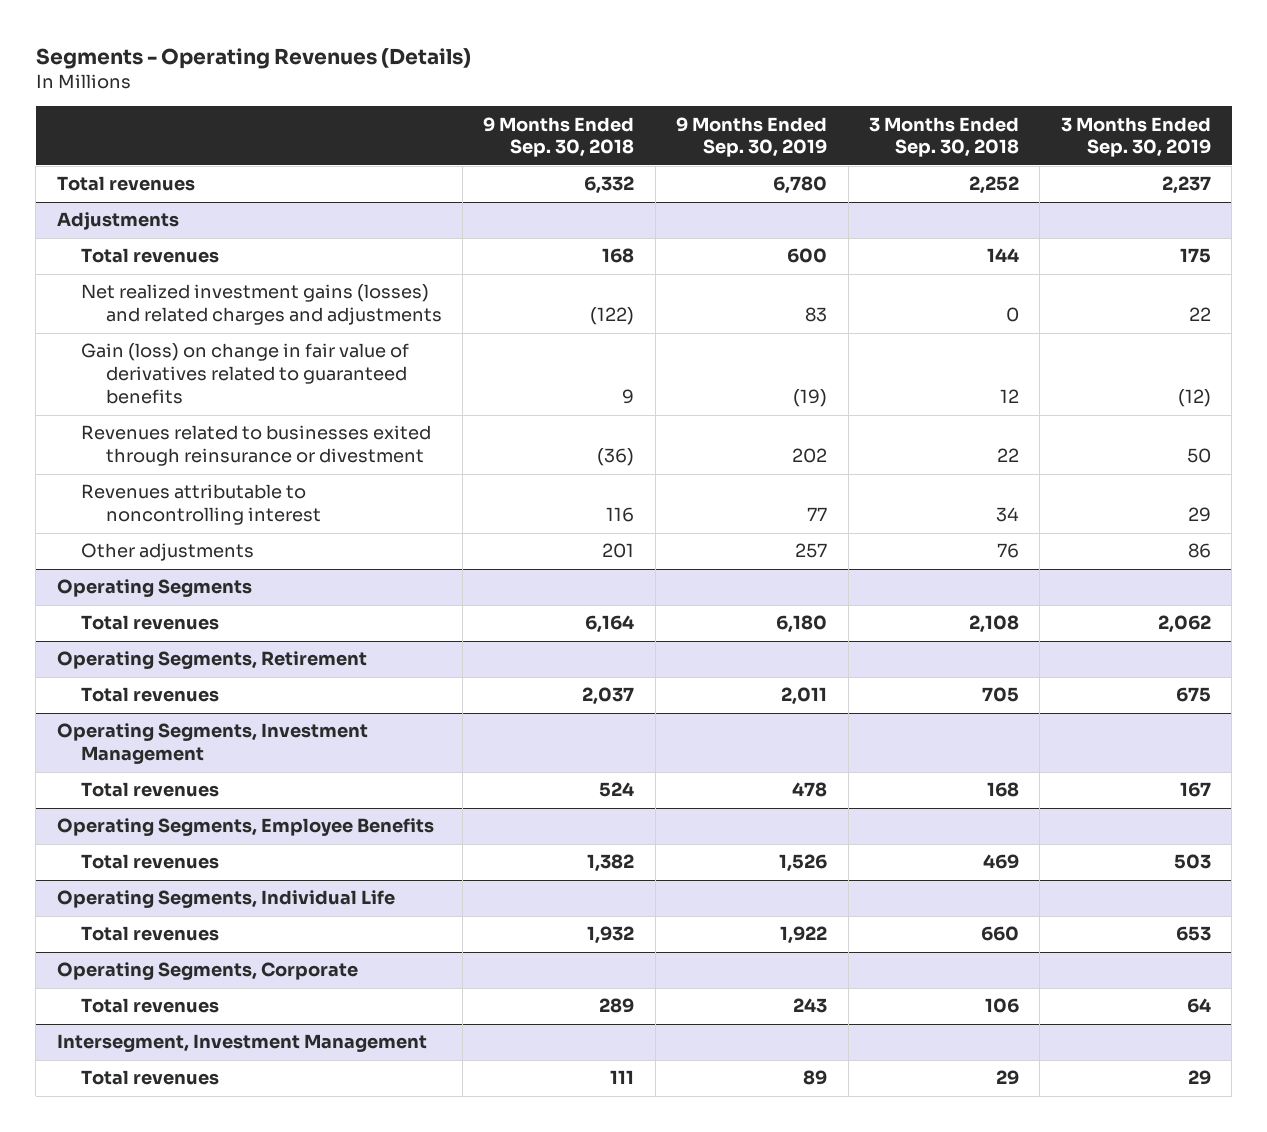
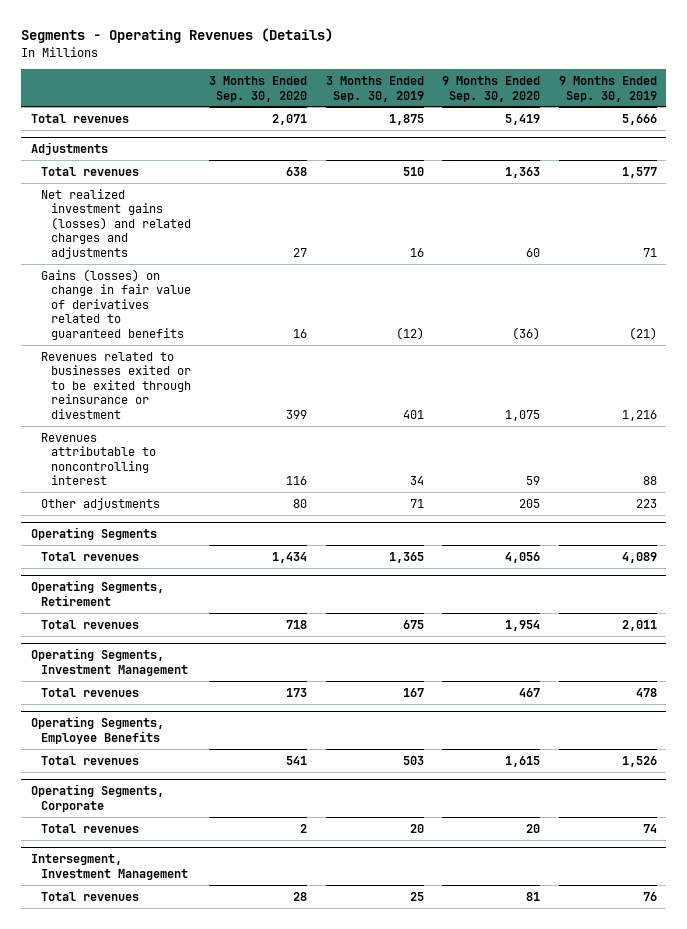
- | 9 Months Ended Sep. 30, 2018 | 9 Months Ended Sep. 30, 2019 | 3 Months Ended Sep. 30, 2018 | 3 Months Ended Sep. 30, 2019
+ | 3 Months Ended Sep. 30, 2020 | 3 Months Ended Sep. 30, 2019 | 9 Months Ended Sep. 30, 2020 | 9 Months Ended Sep. 30, 2019
- Total revenues | 6,332 | 6,780 | 2,252 | 2,237
+ Total revenues | 2,071 | 1,875 | 5,419 | 5,666
@ Adjustments
- Total revenues | 168 | 600 | 144 | 175
- Net realized investment gains (losses) and related charges and adjustments | (122) | 83 | 0 | 22
- Gain (loss) on change in fair value of derivatives related to guaranteed benefits | 9 | (19) | 12 | (12)
- Revenues related to businesses exited through reinsurance or divestment | (36) | 202 | 22 | 50
- Revenues attributable to noncontrolling interest | 116 | 77 | 34 | 29
- Other adjustments | 201 | 257 | 76 | 86
+ Total revenues | 638 | 510 | 1,363 | 1,577
+ Net realized investment gains (losses) and related charges and adjustments | 27 | 16 | 60 | 71
+ Gains (losses) on change in fair value of derivatives related to guaranteed benefits | 16 | (12) | (36) | (21)
+ Revenues related to businesses exited or to be exited through reinsurance or divestment | 399 | 401 | 1,075 | 1,216
+ Revenues attributable to noncontrolling interest | 116 | 34 | 59 | 88
+ Other adjustments | 80 | 71 | 205 | 223
@ Operating Segments
- Total revenues | 6,164 | 6,180 | 2,108 | 2,062
+ Total revenues | 1,434 | 1,365 | 4,056 | 4,089
- Operating Segments, Individual Life
- Total revenues | 1,932 | 1,922 | 660 | 653
@ Operating Segments, Corporate
- Total revenues | 289 | 243 | 106 | 64
+ Total revenues | 2 | 20 | 20 | 74
@ Intersegment, Investment Management
- Total revenues | 111 | 89 | 29 | 29
+ Total revenues | 28 | 25 | 81 | 76

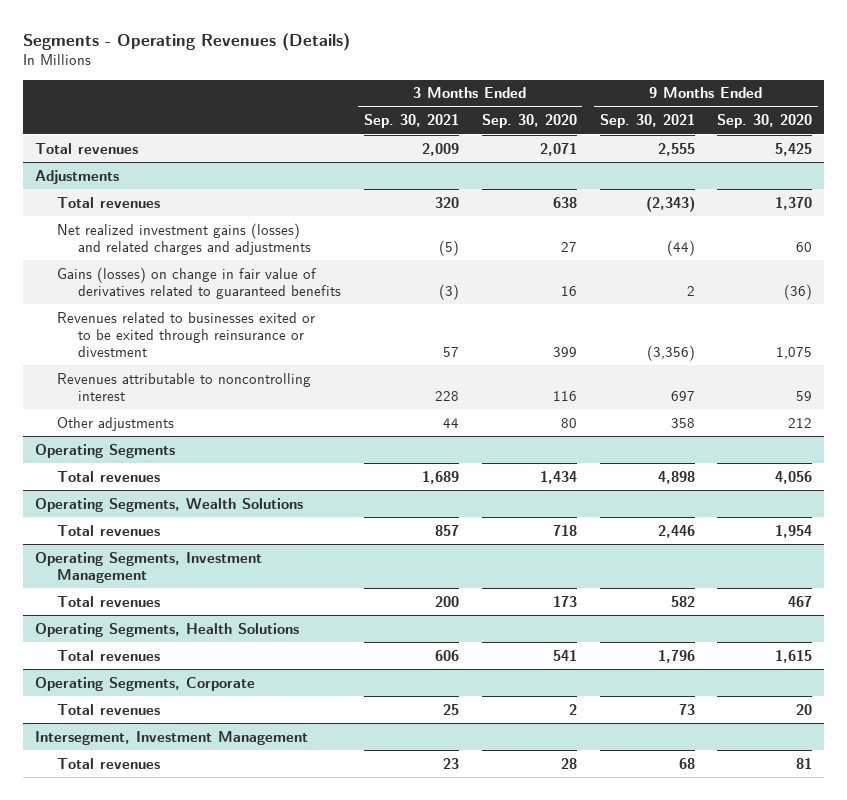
- | 3 Months Ended Sep. 30, 2020 | 3 Months Ended Sep. 30, 2019 | 9 Months Ended Sep. 30, 2020 | 9 Months Ended Sep. 30, 2019
+ | 3 Months Ended Sep. 30, 2021 | 3 Months Ended Sep. 30, 2020 | 9 Months Ended Sep. 30, 2021 | 9 Months Ended Sep. 30, 2020
- Total revenues | 2,071 | 1,875 | 5,419 | 5,666
+ Total revenues | 2,009 | 2,071 | 2,555 | 5,425
@ Adjustments
- Total revenues | 638 | 510 | 1,363 | 1,577
+ Total revenues | 320 | 638 | (2,343) | 1,370
- Other adjustments | 80 | 71 | 205 | 223
+ Other adjustments | 44 | 80 | 358 | 212
- Operating Segments, Retirement
+ Operating Segments, Wealth Solutions
- Operating Segments, Employee Benefits
+ Operating Segments, Health Solutions

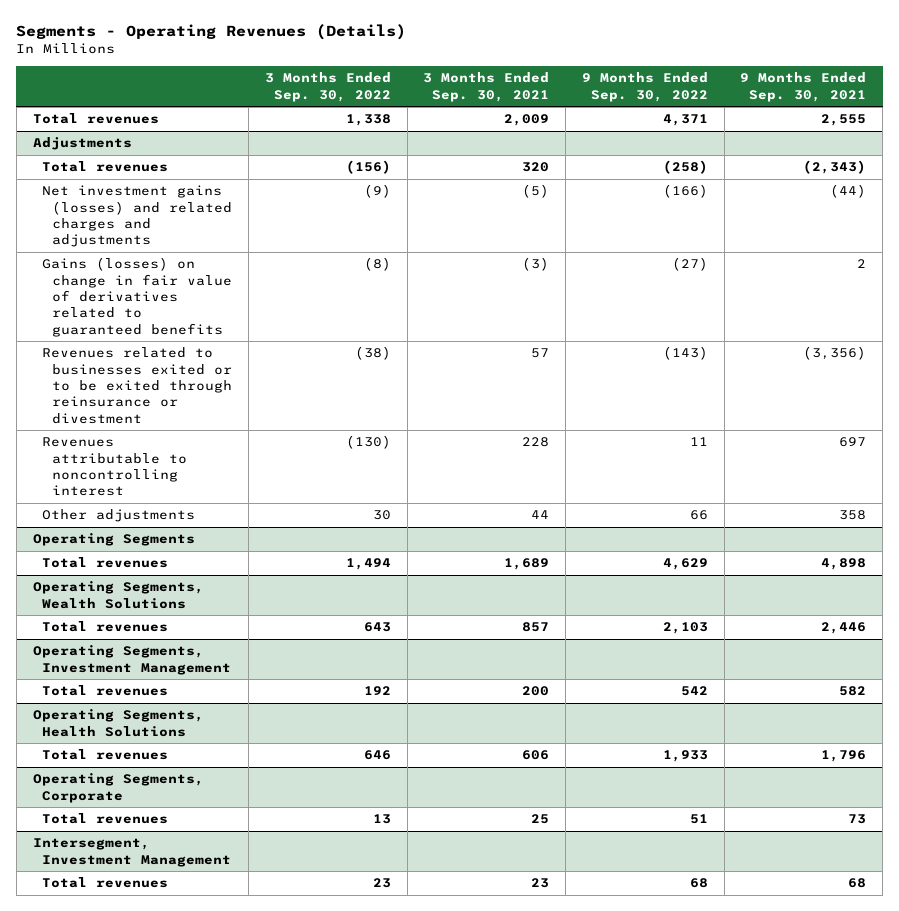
- | 3 Months Ended Sep. 30, 2021 | 3 Months Ended Sep. 30, 2020 | 9 Months Ended Sep. 30, 2021 | 9 Months Ended Sep. 30, 2020
+ | 3 Months Ended Sep. 30, 2022 | 3 Months Ended Sep. 30, 2021 | 9 Months Ended Sep. 30, 2022 | 9 Months Ended Sep. 30, 2021
@ Adjustments
- Net realized investment gains (losses) and related charges and adjustments | (5) | 27 | (44) | 60
+ Net investment gains (losses) and related charges and adjustments | (9) | (5) | (166) | (44)

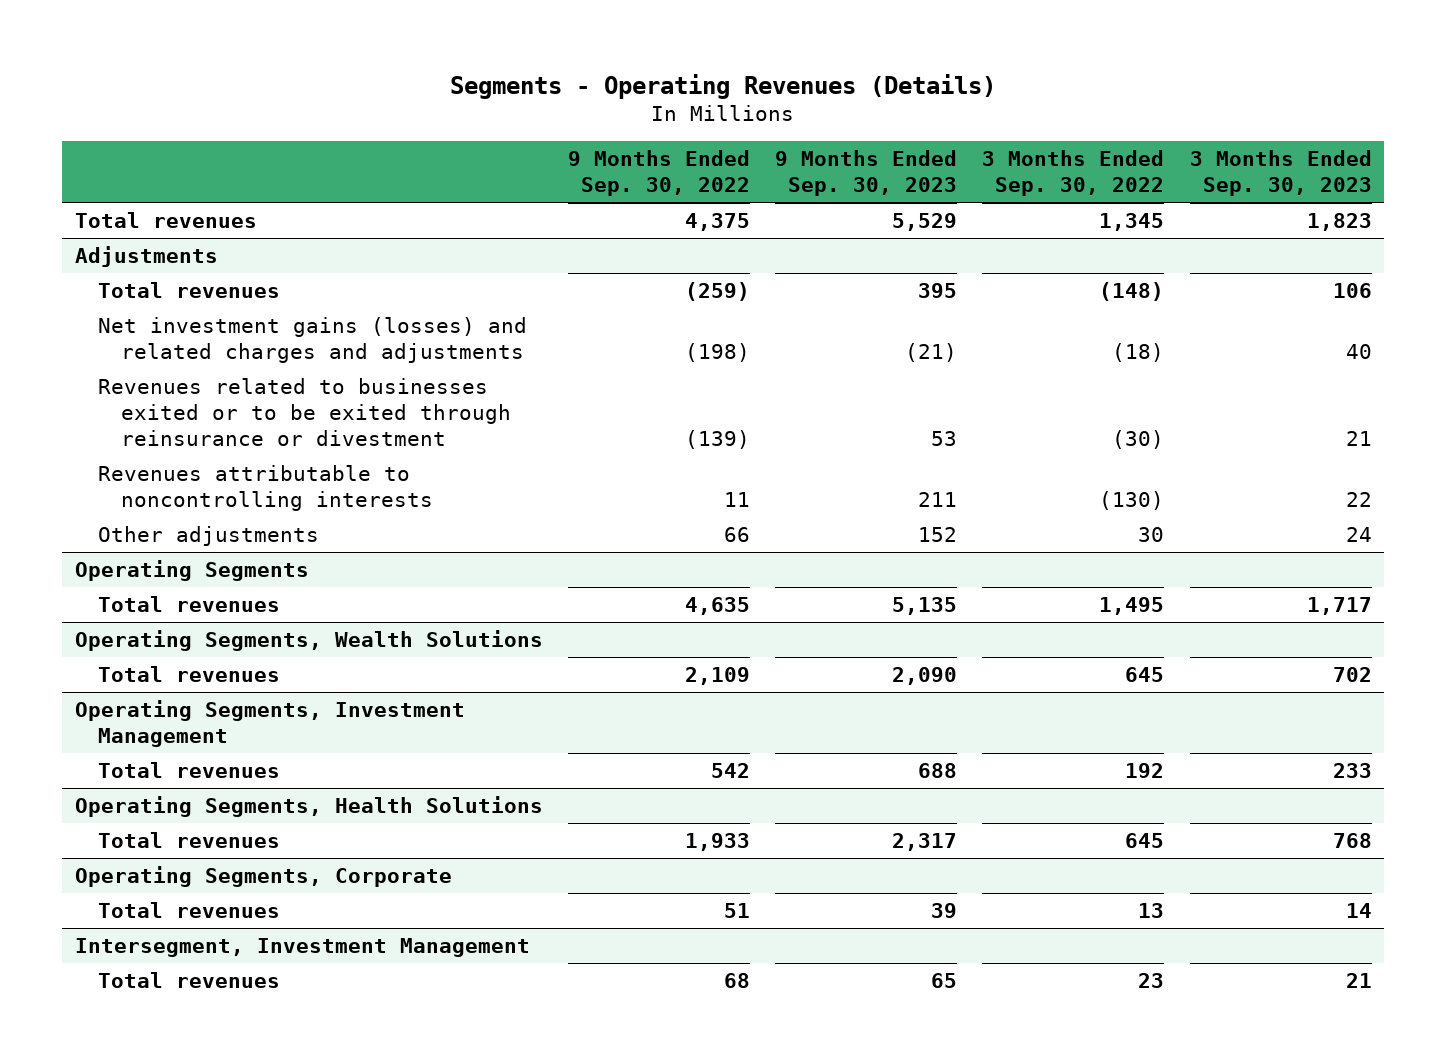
- | 3 Months Ended Sep. 30, 2022 | 3 Months Ended Sep. 30, 2021 | 9 Months Ended Sep. 30, 2022 | 9 Months Ended Sep. 30, 2021
+ | 9 Months Ended Sep. 30, 2022 | 9 Months Ended Sep. 30, 2023 | 3 Months Ended Sep. 30, 2022 | 3 Months Ended Sep. 30, 2023
- Total revenues | 1,338 | 2,009 | 4,371 | 2,555
+ Total revenues | 4,375 | 5,529 | 1,345 | 1,823
@ Adjustments
- Total revenues | (156) | 320 | (258) | (2,343)
- Net investment gains (losses) and related charges and adjustments | (9) | (5) | (166) | (44)
- Gains (losses) on change in fair value of derivatives related to guaranteed benefits | (8) | (3) | (27) | 2
- Revenues related to businesses exited or to be exited through reinsurance or divestment | (38) | 57 | (143) | (3,356)
- Revenues attributable to noncontrolling interest | (130) | 228 | 11 | 697
+ Total revenues | (259) | 395 | (148) | 106
+ Net investment gains (losses) and related charges and adjustments | (198) | (21) | (18) | 40
+ Revenues related to businesses exited or to be exited through reinsurance or divestment | (139) | 53 | (30) | 21
+ Revenues attributable to noncontrolling interests | 11 | 211 | (130) | 22
@ Operating Segments
- Total revenues | 1,494 | 1,689 | 4,629 | 4,898
+ Total revenues | 4,635 | 5,135 | 1,495 | 1,717
@ Operating Segments, Wealth Solutions
- Total revenues | 643 | 857 | 2,103 | 2,446
+ Total revenues | 2,109 | 2,090 | 645 | 702
@ Operating Segments, Health Solutions
- Total revenues | 646 | 606 | 1,933 | 1,796
+ Total revenues | 1,933 | 2,317 | 645 | 768

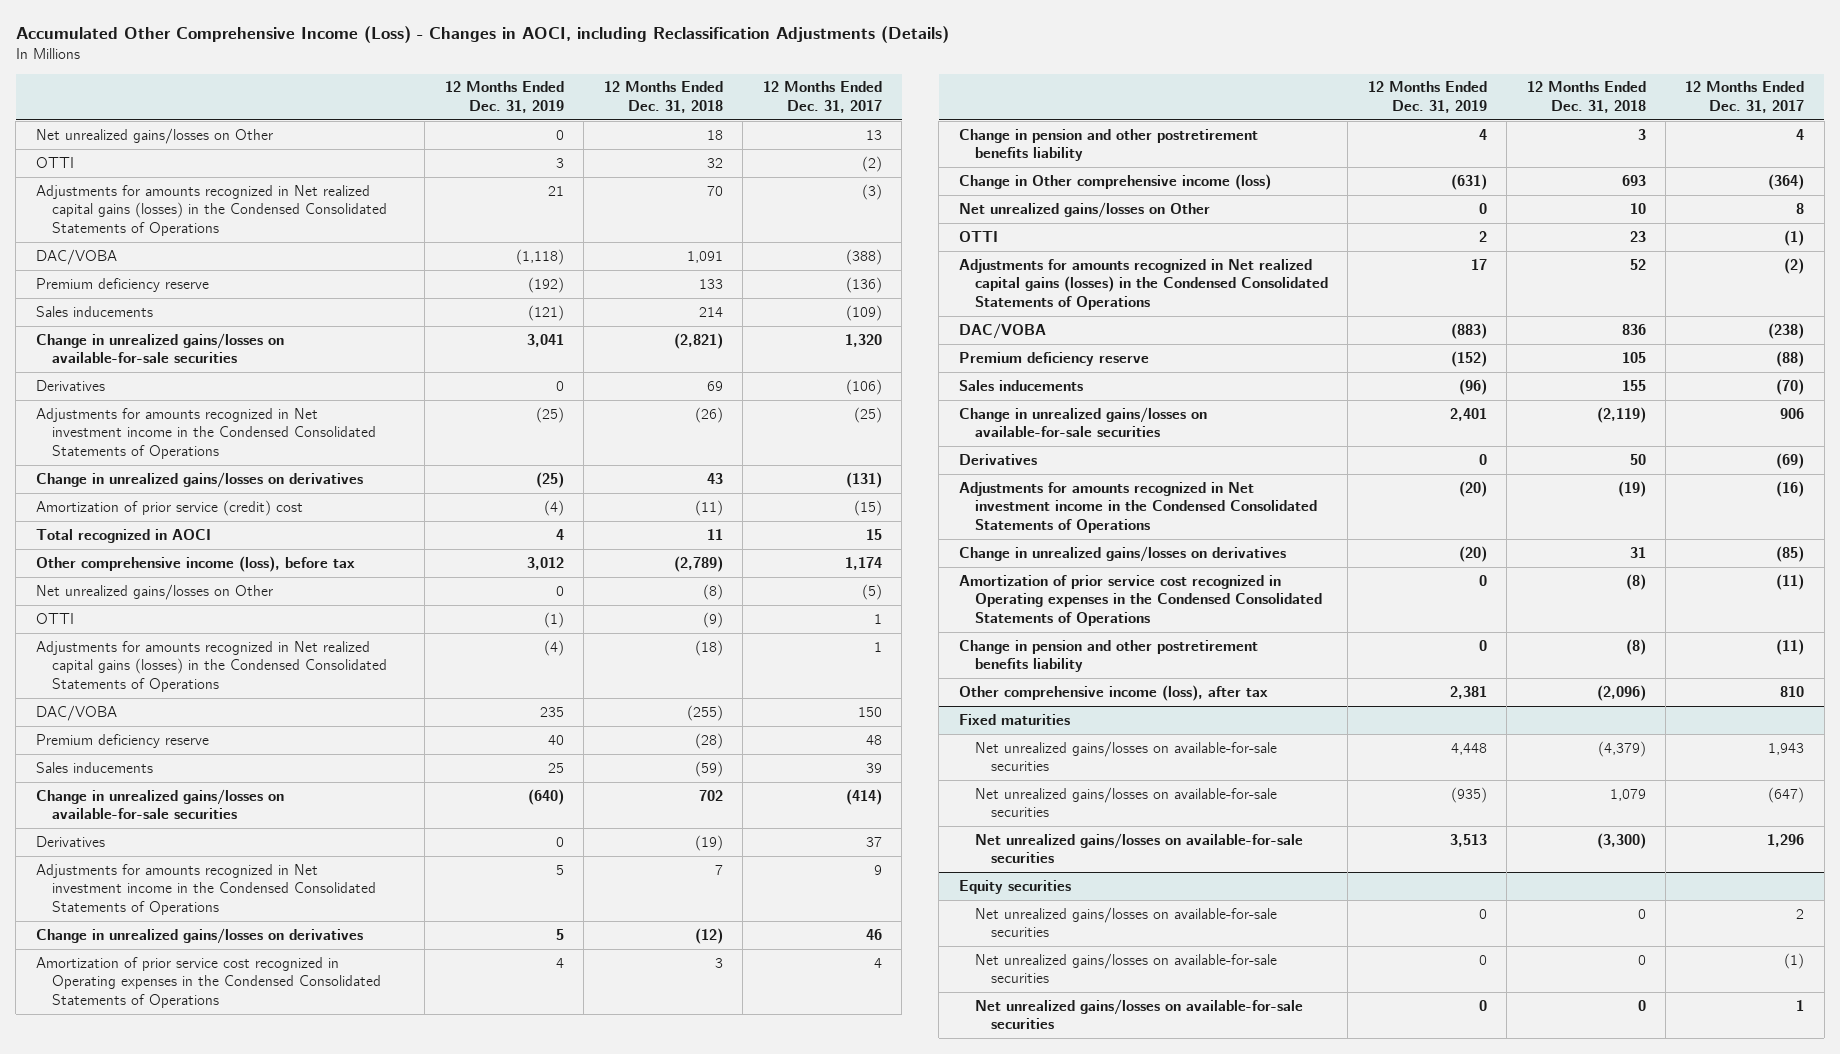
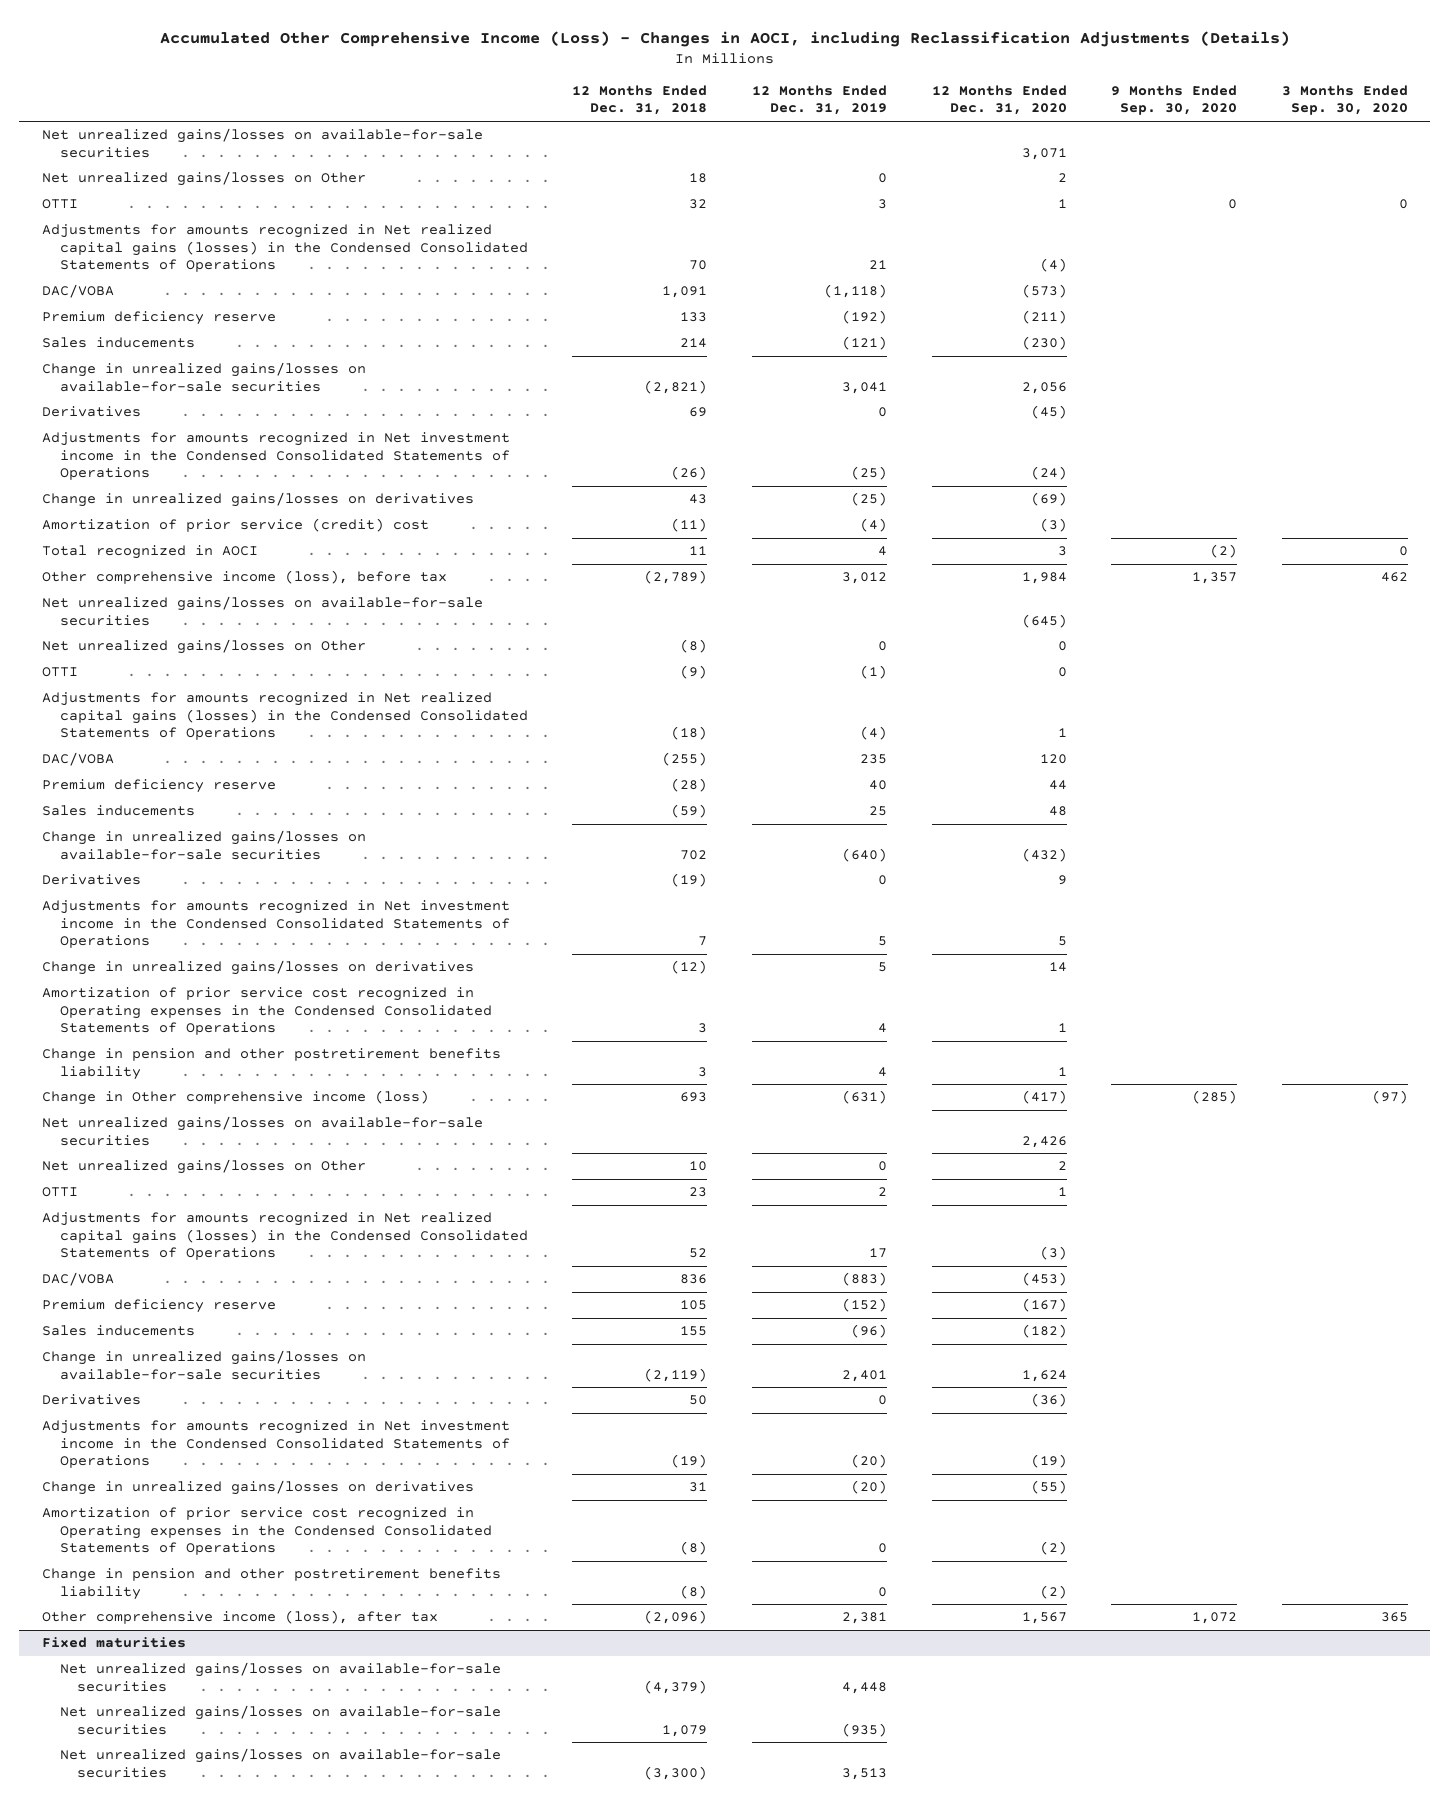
- | 12 Months Ended Dec. 31, 2019 | 12 Months Ended Dec. 31, 2018 | 12 Months Ended Dec. 31, 2017
+ | 12 Months Ended Dec. 31, 2018 | 12 Months Ended Dec. 31, 2019 | 12 Months Ended Dec. 31, 2020 | 9 Months Ended Sep. 30, 2020 | 3 Months Ended Sep. 30, 2020
+ Net unrealized gains/losses on available-for-sale securities | | | 3,071 | |
+ Net unrealized gains/losses on available-for-sale securities | | | (645) | |
+ Net unrealized gains/losses on available-for-sale securities | | | 2,426 | |
- Equity securities
- Net unrealized gains/losses on available-for-sale securities | 0 | 0 | 2
- Net unrealized gains/losses on available-for-sale securities | 0 | 0 | (1)
- Net unrealized gains/losses on available-for-sale securities | 0 | 0 | 1

